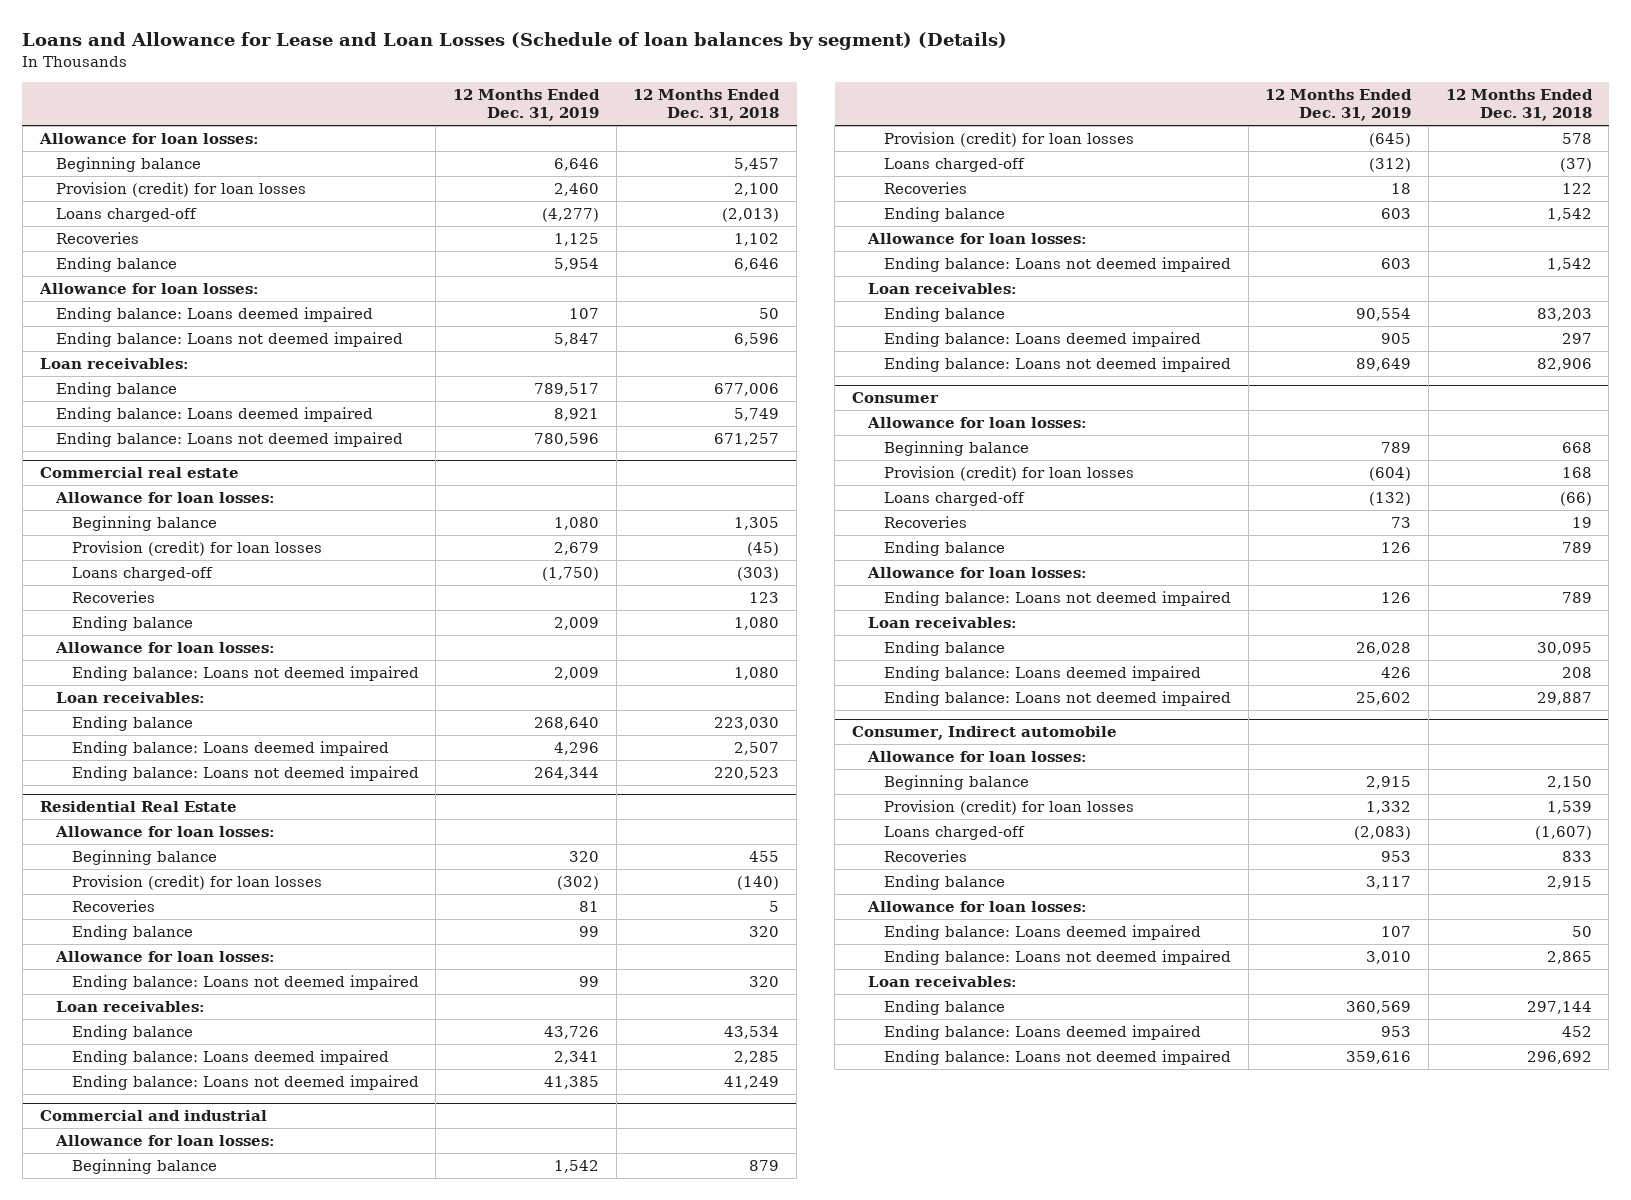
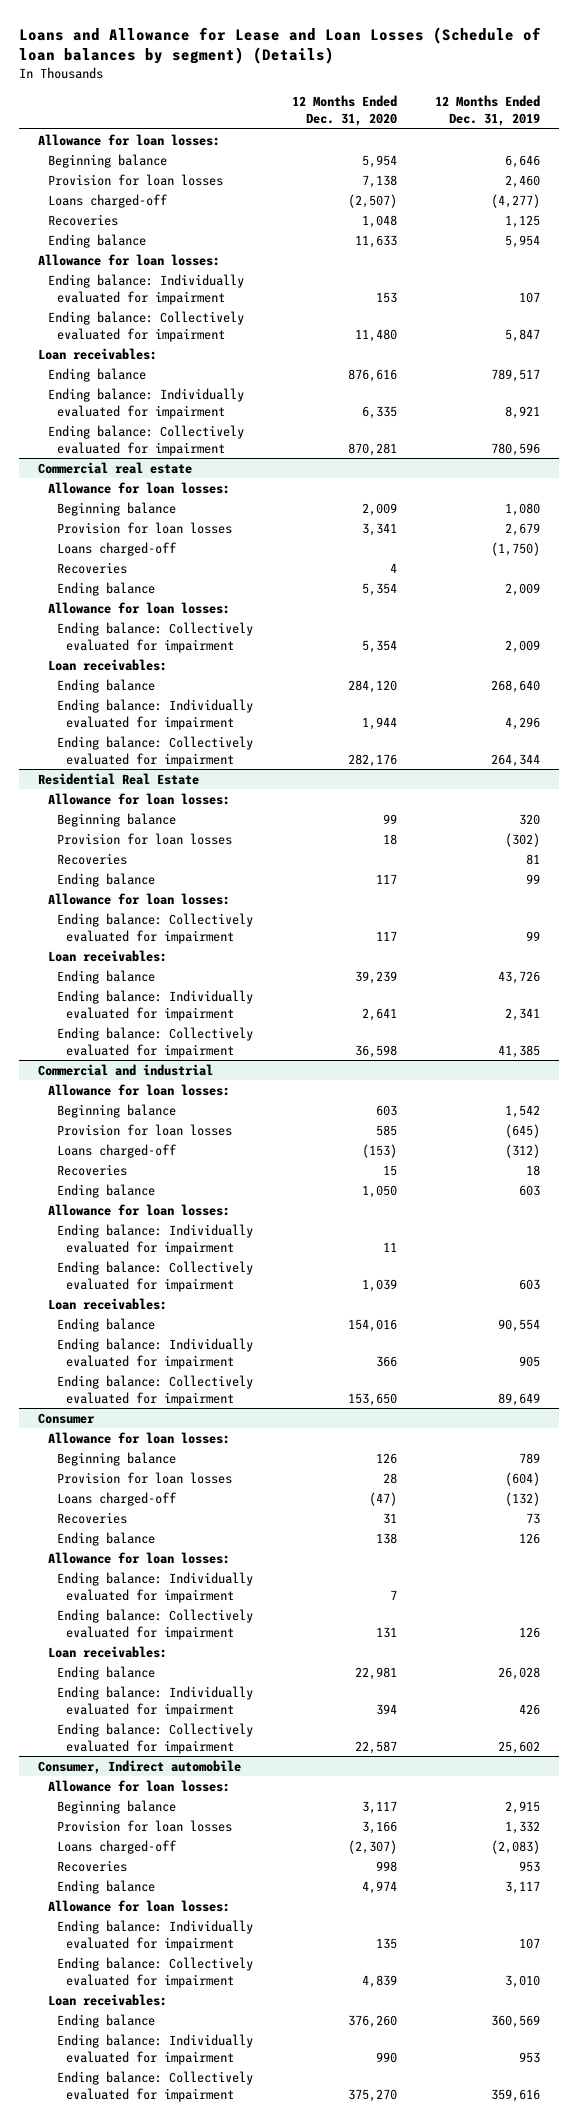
- | 12 Months Ended Dec. 31, 2019 | 12 Months Ended Dec. 31, 2018
+ | 12 Months Ended Dec. 31, 2020 | 12 Months Ended Dec. 31, 2019
- Provision (credit) for loan losses | 2,460 | 2,100
+ Provision for loan losses | 7,138 | 2,460
- Ending balance: Loans deemed impaired | 107 | 50
- Ending balance: Loans not deemed impaired | 5,847 | 6,596
+ Ending balance: Individually evaluated for impairment | 153 | 107
+ Ending balance: Collectively evaluated for impairment | 11,480 | 5,847
- Ending balance: Loans deemed impaired | 8,921 | 5,749
- Ending balance: Loans not deemed impaired | 780,596 | 671,257
+ Ending balance: Individually evaluated for impairment | 6,335 | 8,921
+ Ending balance: Collectively evaluated for impairment | 870,281 | 780,596
@ Commercial real estate
- Provision (credit) for loan losses | 2,679 | (45)
+ Provision for loan losses | 3,341 | 2,679
- Ending balance: Loans not deemed impaired | 2,009 | 1,080
+ Ending balance: Collectively evaluated for impairment | 5,354 | 2,009
- Ending balance: Loans deemed impaired | 4,296 | 2,507
- Ending balance: Loans not deemed impaired | 264,344 | 220,523
+ Ending balance: Individually evaluated for impairment | 1,944 | 4,296
+ Ending balance: Collectively evaluated for impairment | 282,176 | 264,344
@ Residential Real Estate
- Provision (credit) for loan losses | (302) | (140)
+ Provision for loan losses | 18 | (302)
- Ending balance: Loans not deemed impaired | 99 | 320
+ Ending balance: Collectively evaluated for impairment | 117 | 99
- Ending balance: Loans deemed impaired | 2,341 | 2,285
- Ending balance: Loans not deemed impaired | 41,385 | 41,249
+ Ending balance: Individually evaluated for impairment | 2,641 | 2,341
+ Ending balance: Collectively evaluated for impairment | 36,598 | 41,385
@ Commercial and industrial
- Provision (credit) for loan losses | (645) | 578
+ Provision for loan losses | 585 | (645)
- Ending balance: Loans not deemed impaired | 603 | 1,542
+ Ending balance: Individually evaluated for impairment | 11 |
+ Ending balance: Collectively evaluated for impairment | 1,039 | 603
- Ending balance: Loans deemed impaired | 905 | 297
- Ending balance: Loans not deemed impaired | 89,649 | 82,906
+ Ending balance: Individually evaluated for impairment | 366 | 905
+ Ending balance: Collectively evaluated for impairment | 153,650 | 89,649
@ Consumer
- Provision (credit) for loan losses | (604) | 168
+ Provision for loan losses | 28 | (604)
- Ending balance: Loans not deemed impaired | 126 | 789
+ Ending balance: Individually evaluated for impairment | 7 |
+ Ending balance: Collectively evaluated for impairment | 131 | 126
- Ending balance: Loans deemed impaired | 426 | 208
- Ending balance: Loans not deemed impaired | 25,602 | 29,887
+ Ending balance: Individually evaluated for impairment | 394 | 426
+ Ending balance: Collectively evaluated for impairment | 22,587 | 25,602
@ Consumer, Indirect automobile
- Provision (credit) for loan losses | 1,332 | 1,539
+ Provision for loan losses | 3,166 | 1,332
- Ending balance: Loans deemed impaired | 107 | 50
- Ending balance: Loans not deemed impaired | 3,010 | 2,865
+ Ending balance: Individually evaluated for impairment | 135 | 107
+ Ending balance: Collectively evaluated for impairment | 4,839 | 3,010
- Ending balance: Loans deemed impaired | 953 | 452
- Ending balance: Loans not deemed impaired | 359,616 | 296,692
+ Ending balance: Individually evaluated for impairment | 990 | 953
+ Ending balance: Collectively evaluated for impairment | 375,270 | 359,616

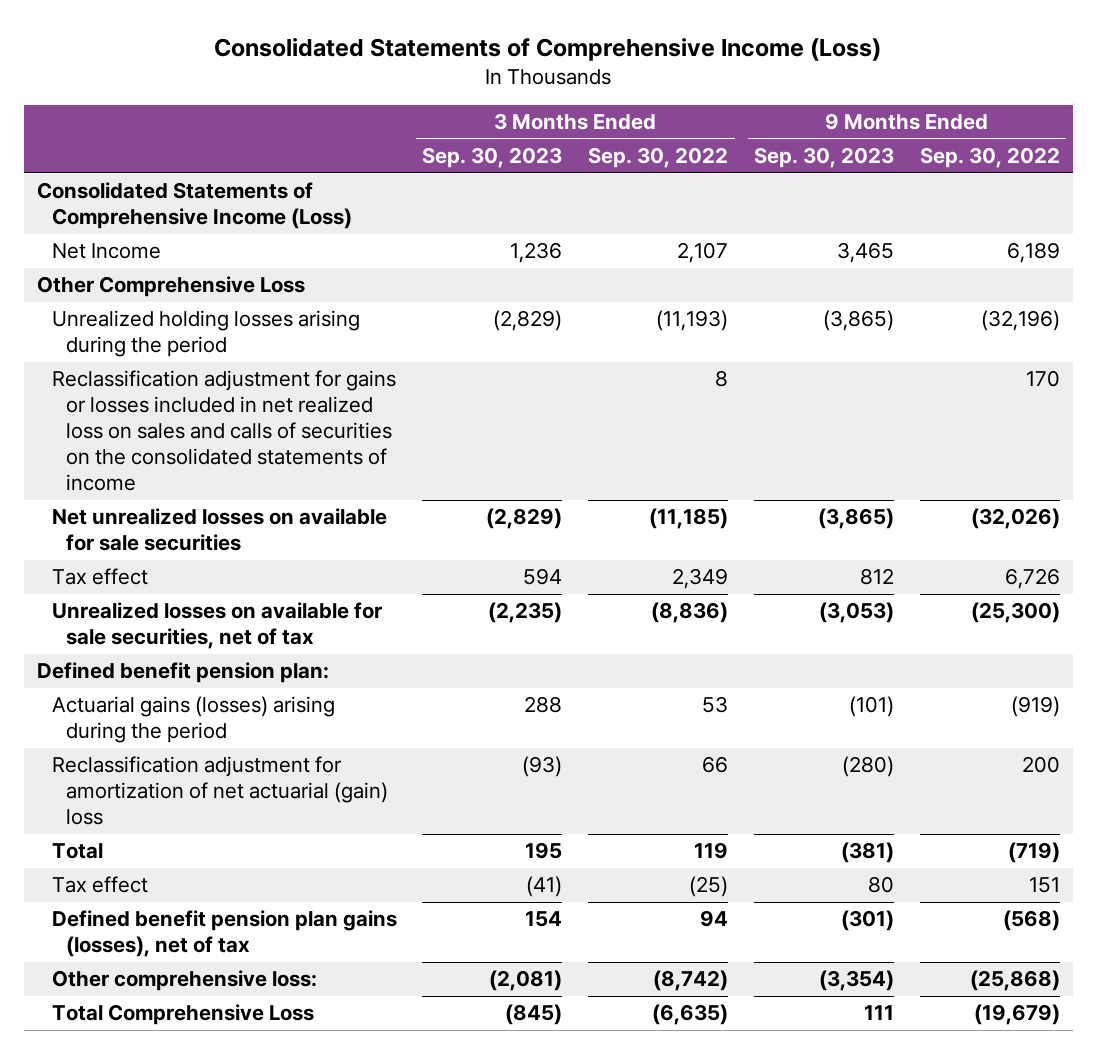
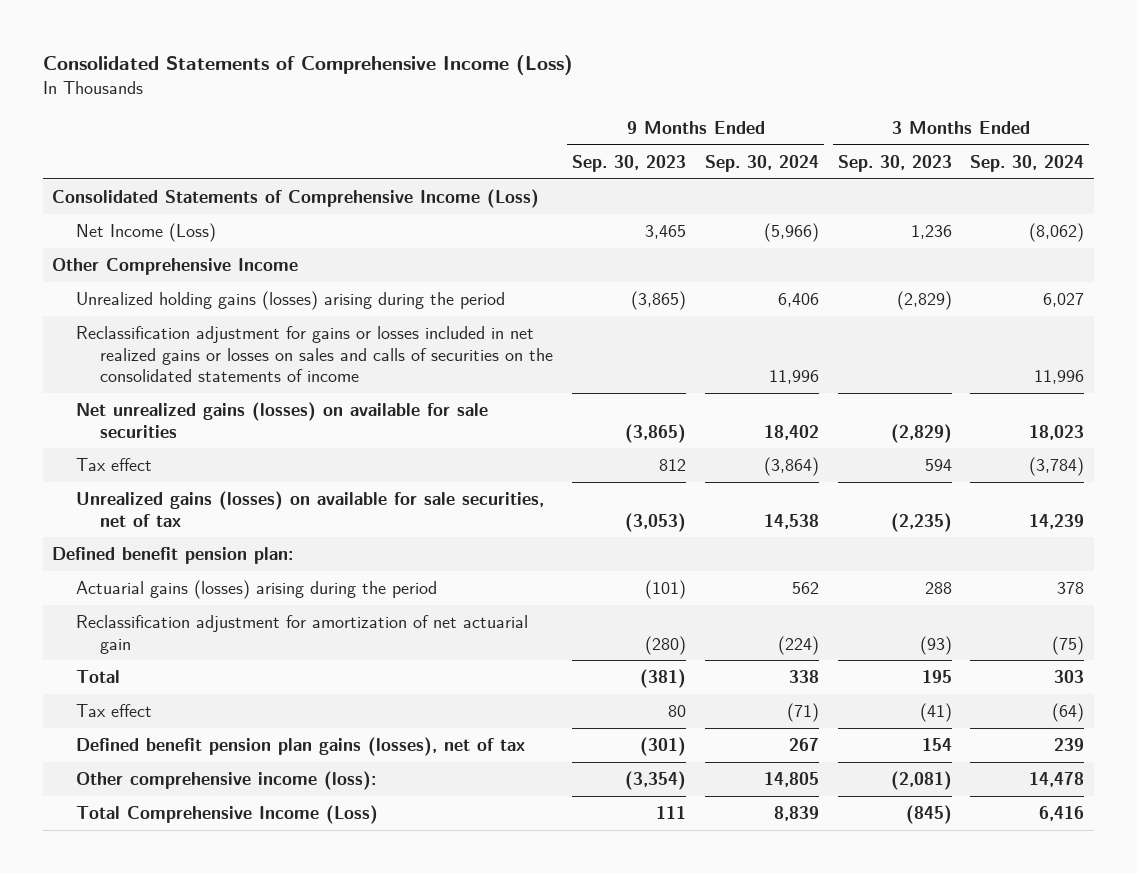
- | 3 Months Ended Sep. 30, 2023 | 3 Months Ended Sep. 30, 2022 | 9 Months Ended Sep. 30, 2023 | 9 Months Ended Sep. 30, 2022
+ | 9 Months Ended Sep. 30, 2023 | 9 Months Ended Sep. 30, 2024 | 3 Months Ended Sep. 30, 2023 | 3 Months Ended Sep. 30, 2024
- Net Income | 1,236 | 2,107 | 3,465 | 6,189
- Other Comprehensive Loss
- Unrealized holding losses arising during the period | (2,829) | (11,193) | (3,865) | (32,196)
- Reclassification adjustment for gains or losses included in net realized loss on sales and calls of securities on the consolidated statements of income | | 8 | | 170
- Net unrealized losses on available for sale securities | (2,829) | (11,185) | (3,865) | (32,026)
+ Net Income (Loss) | 3,465 | (5,966) | 1,236 | (8,062)
+ Other Comprehensive Income
+ Unrealized holding gains (losses) arising during the period | (3,865) | 6,406 | (2,829) | 6,027
+ Reclassification adjustment for gains or losses included in net realized gains or losses on sales and calls of securities on the consolidated statements of income | | 11,996 | | 11,996
+ Net unrealized gains (losses) on available for sale securities | (3,865) | 18,402 | (2,829) | 18,023
- Unrealized losses on available for sale securities, net of tax | (2,235) | (8,836) | (3,053) | (25,300)
+ Unrealized gains (losses) on available for sale securities, net of tax | (3,053) | 14,538 | (2,235) | 14,239
- Reclassification adjustment for amortization of net actuarial (gain) loss | (93) | 66 | (280) | 200
+ Reclassification adjustment for amortization of net actuarial gain | (280) | (224) | (93) | (75)
- Other comprehensive loss: | (2,081) | (8,742) | (3,354) | (25,868)
- Total Comprehensive Loss | (845) | (6,635) | 111 | (19,679)
+ Other comprehensive income (loss): | (3,354) | 14,805 | (2,081) | 14,478
+ Total Comprehensive Income (Loss) | 111 | 8,839 | (845) | 6,416

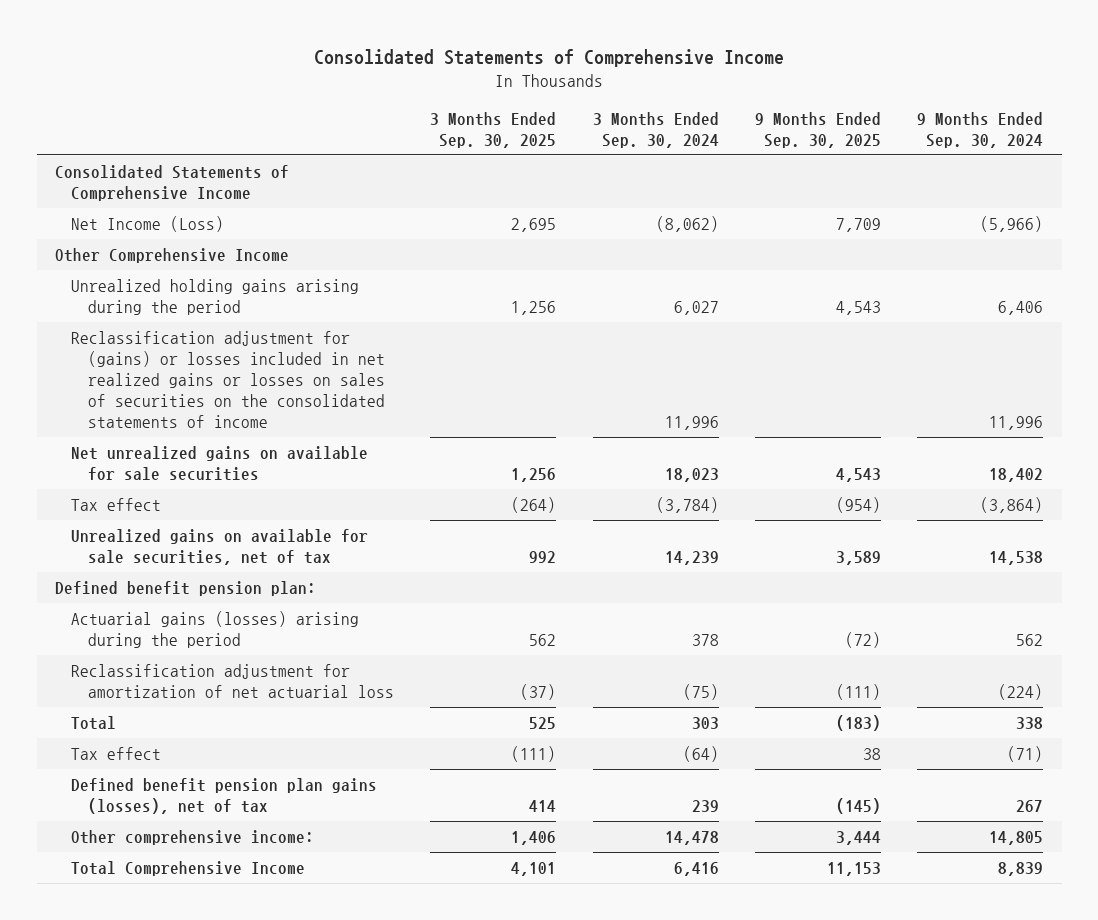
- Consolidated Statements of Comprehensive Income (Loss)
+ Consolidated Statements of Comprehensive Income
- | 9 Months Ended Sep. 30, 2023 | 9 Months Ended Sep. 30, 2024 | 3 Months Ended Sep. 30, 2023 | 3 Months Ended Sep. 30, 2024
+ | 3 Months Ended Sep. 30, 2025 | 3 Months Ended Sep. 30, 2024 | 9 Months Ended Sep. 30, 2025 | 9 Months Ended Sep. 30, 2024
- Consolidated Statements of Comprehensive Income (Loss)
+ Consolidated Statements of Comprehensive Income
- Unrealized holding gains (losses) arising during the period | (3,865) | 6,406 | (2,829) | 6,027
- Reclassification adjustment for gains or losses included in net realized gains or losses on sales and calls of securities on the consolidated statements of income | | 11,996 | | 11,996
- Net unrealized gains (losses) on available for sale securities | (3,865) | 18,402 | (2,829) | 18,023
+ Unrealized holding gains arising during the period | 1,256 | 6,027 | 4,543 | 6,406
+ Reclassification adjustment for (gains) or losses included in net realized gains or losses on sales of securities on the consolidated statements of income | | 11,996 | | 11,996
+ Net unrealized gains on available for sale securities | 1,256 | 18,023 | 4,543 | 18,402
- Unrealized gains (losses) on available for sale securities, net of tax | (3,053) | 14,538 | (2,235) | 14,239
+ Unrealized gains on available for sale securities, net of tax | 992 | 14,239 | 3,589 | 14,538
- Reclassification adjustment for amortization of net actuarial gain | (280) | (224) | (93) | (75)
+ Reclassification adjustment for amortization of net actuarial loss | (37) | (75) | (111) | (224)
- Other comprehensive income (loss): | (3,354) | 14,805 | (2,081) | 14,478
- Total Comprehensive Income (Loss) | 111 | 8,839 | (845) | 6,416
+ Other comprehensive income: | 1,406 | 14,478 | 3,444 | 14,805
+ Total Comprehensive Income | 4,101 | 6,416 | 11,153 | 8,839

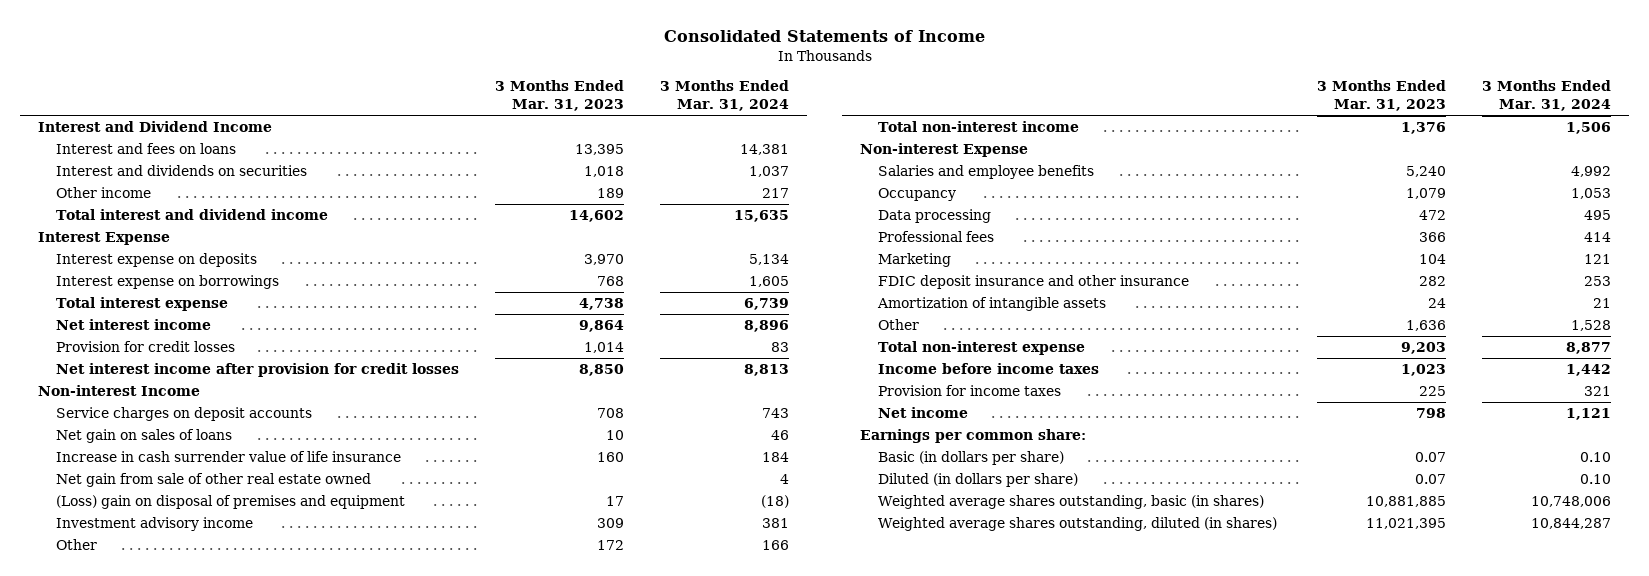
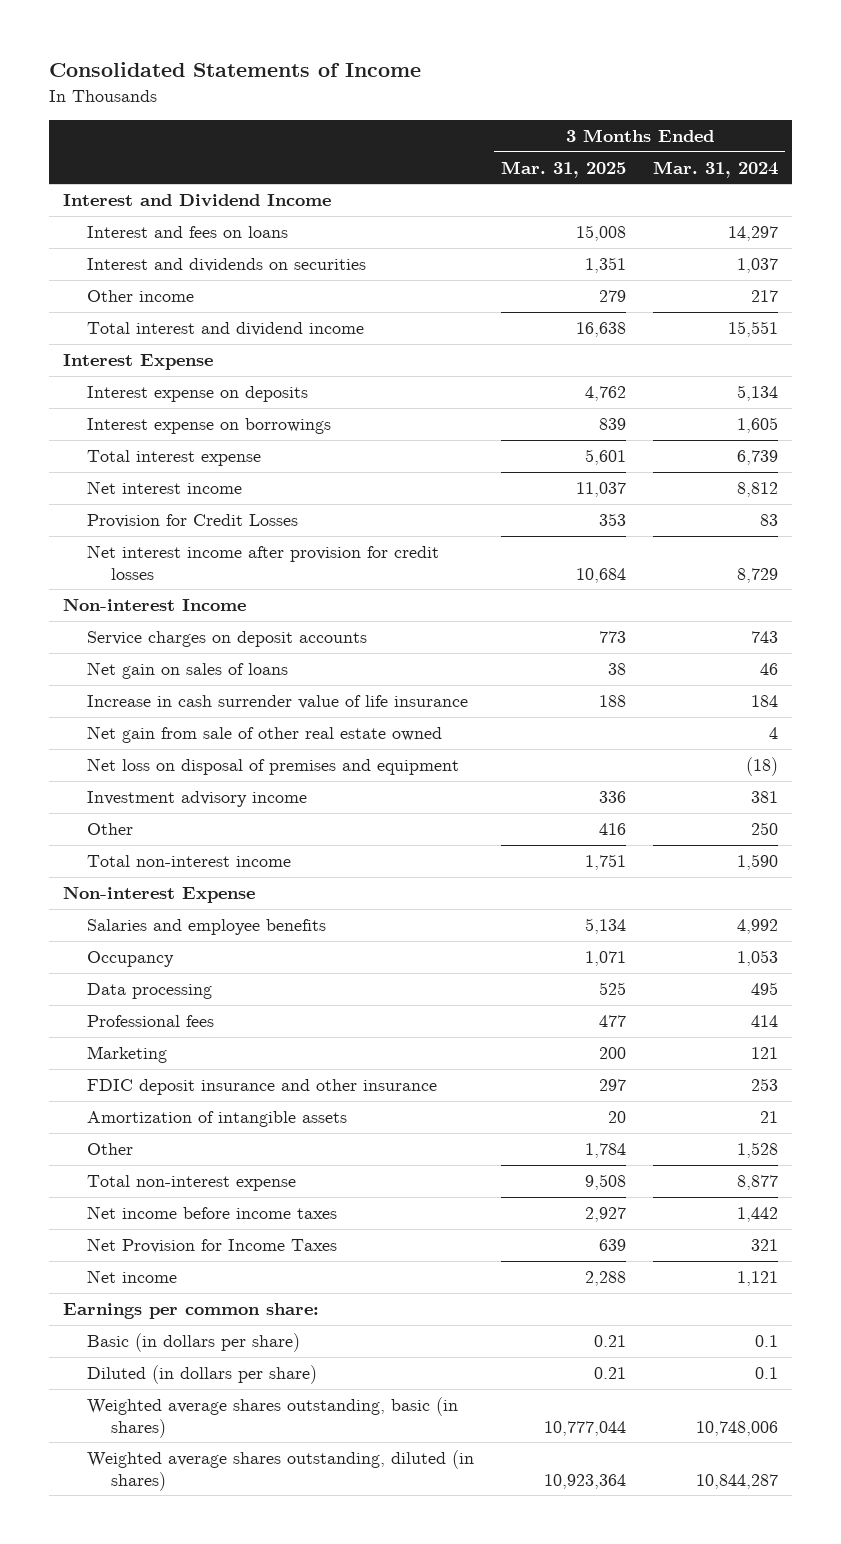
- | 3 Months Ended Mar. 31, 2023 | 3 Months Ended Mar. 31, 2024
+ | 3 Months Ended Mar. 31, 2025 | 3 Months Ended Mar. 31, 2024
- Interest and fees on loans | 13,395 | 14,381
+ Interest and fees on loans | 15,008 | 14,297
- Total interest and dividend income | 14,602 | 15,635
+ Total interest and dividend income | 16,638 | 15,551
- Net interest income | 9,864 | 8,896
- Provision for credit losses | 1,014 | 83
- Net interest income after provision for credit losses | 8,850 | 8,813
+ Net interest income | 11,037 | 8,812
+ Provision for Credit Losses | 353 | 83
+ Net interest income after provision for credit losses | 10,684 | 8,729
- (Loss) gain on disposal of premises and equipment | 17 | (18)
+ Net loss on disposal of premises and equipment | | (18)
- Other | 172 | 166
- Total non-interest income | 1,376 | 1,506
+ Other | 416 | 250
+ Total non-interest income | 1,751 | 1,590
- Income before income taxes | 1,023 | 1,442
- Provision for income taxes | 225 | 321
+ Net income before income taxes | 2,927 | 1,442
+ Net Provision for Income Taxes | 639 | 321
- Basic (in dollars per share) | 0.07 | 0.10
- Diluted (in dollars per share) | 0.07 | 0.10
+ Basic (in dollars per share) | 0.21 | 0.1
+ Diluted (in dollars per share) | 0.21 | 0.1

